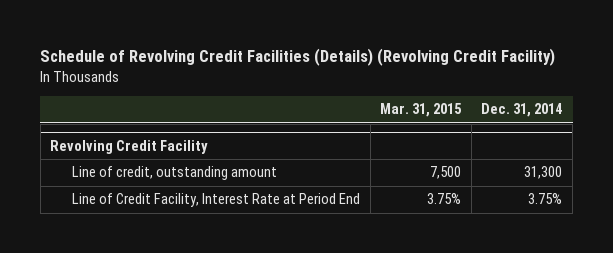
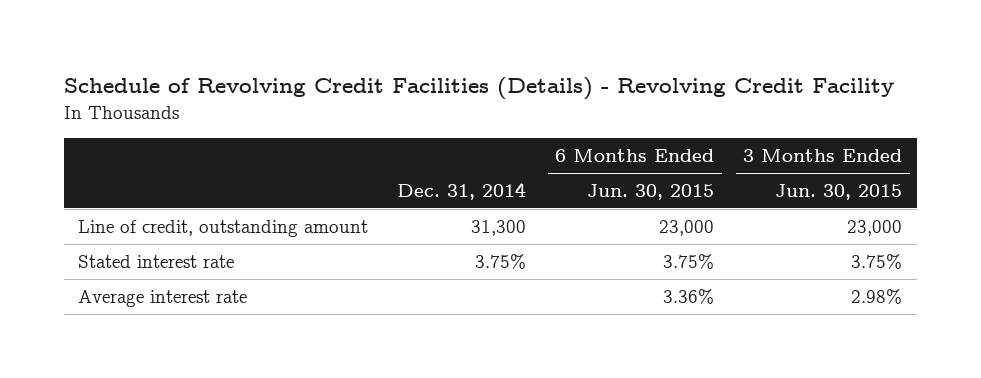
- Schedule of Revolving Credit Facilities (Details) (Revolving Credit Facility)
+ Schedule of Revolving Credit Facilities (Details) - Revolving Credit Facility
- | Mar. 31, 2015 | Dec. 31, 2014
+ | Dec. 31, 2014 | 6 Months Ended Jun. 30, 2015 | 3 Months Ended Jun. 30, 2015
- Revolving Credit Facility
- Line of Credit Facility, Interest Rate at Period End | 3.75% | 3.75%
+ Stated interest rate | 3.75% | 3.75% | 3.75%
+ Average interest rate | | 3.36% | 2.98%

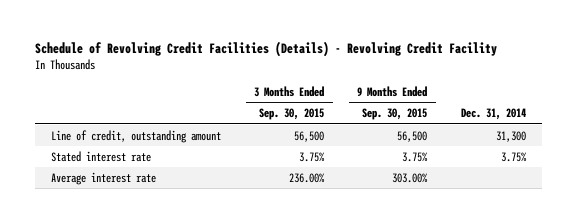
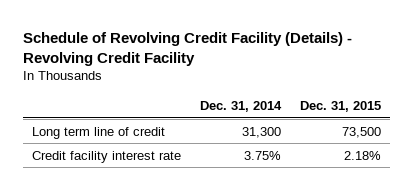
- Schedule of Revolving Credit Facilities (Details) - Revolving Credit Facility
+ Schedule of Revolving Credit Facility (Details) - Revolving Credit Facility
- | 3 Months Ended Sep. 30, 2015 | 9 Months Ended Sep. 30, 2015 | Dec. 31, 2014
+ | Dec. 31, 2014 | Dec. 31, 2015
- Line of credit, outstanding amount | 56,500 | 56,500 | 31,300
- Stated interest rate | 3.75% | 3.75% | 3.75%
- Average interest rate | 236.00% | 303.00% |
+ Long term line of credit | 31,300 | 73,500
+ Credit facility interest rate | 3.75% | 2.18%

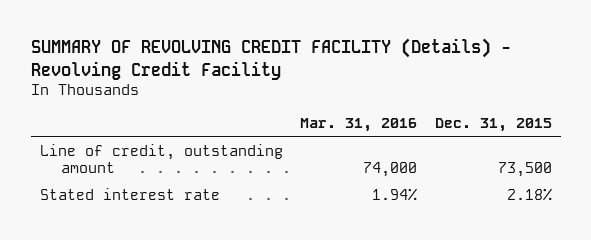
- Schedule of Revolving Credit Facility (Details) - Revolving Credit Facility
+ SUMMARY OF REVOLVING CREDIT FACILITY (Details) - Revolving Credit Facility
- | Dec. 31, 2014 | Dec. 31, 2015
+ | Mar. 31, 2016 | Dec. 31, 2015
- Long term line of credit | 31,300 | 73,500
- Credit facility interest rate | 3.75% | 2.18%
+ Line of credit, outstanding amount | 74,000 | 73,500
+ Stated interest rate | 1.94% | 2.18%

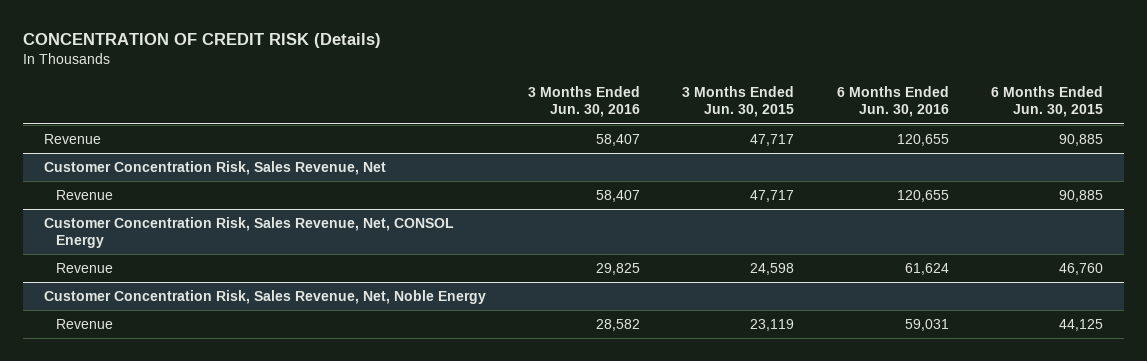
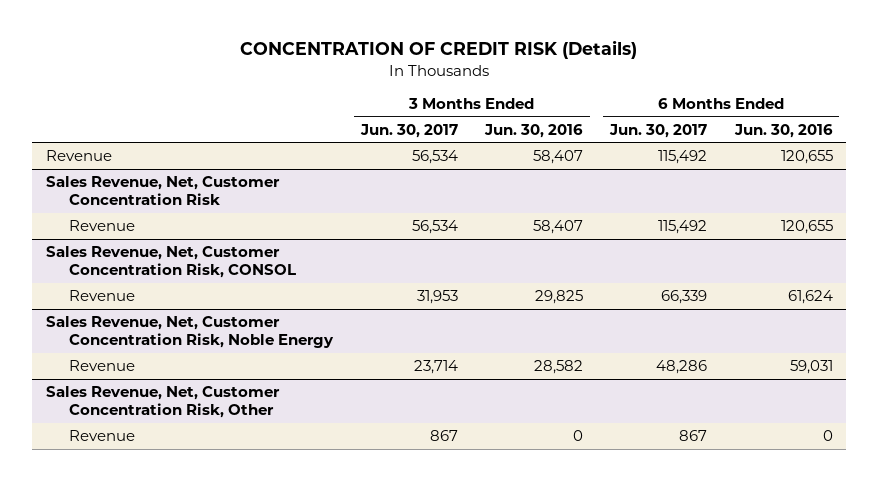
- | 3 Months Ended Jun. 30, 2016 | 3 Months Ended Jun. 30, 2015 | 6 Months Ended Jun. 30, 2016 | 6 Months Ended Jun. 30, 2015
+ | 3 Months Ended Jun. 30, 2017 | 3 Months Ended Jun. 30, 2016 | 6 Months Ended Jun. 30, 2017 | 6 Months Ended Jun. 30, 2016
- Customer Concentration Risk, Sales Revenue, Net
+ Sales Revenue, Net, Customer Concentration Risk
- Customer Concentration Risk, Sales Revenue, Net, CONSOL Energy
+ Sales Revenue, Net, Customer Concentration Risk, CONSOL
- Customer Concentration Risk, Sales Revenue, Net, Noble Energy
+ Sales Revenue, Net, Customer Concentration Risk, Noble Energy
+ Sales Revenue, Net, Customer Concentration Risk, Other
+ Revenue | 867 | 0 | 867 | 0

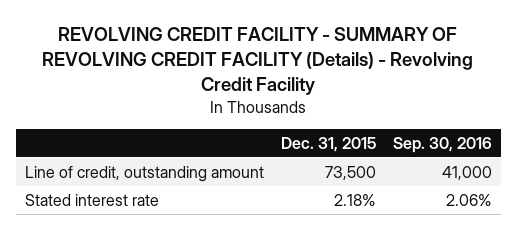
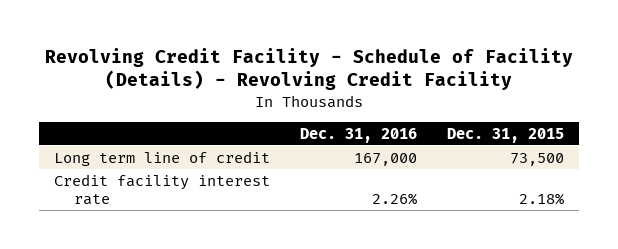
- REVOLVING CREDIT FACILITY - SUMMARY OF REVOLVING CREDIT FACILITY (Details) - Revolving Credit Facility
+ Revolving Credit Facility - Schedule of Facility (Details) - Revolving Credit Facility
- | Dec. 31, 2015 | Sep. 30, 2016
+ | Dec. 31, 2016 | Dec. 31, 2015
- Line of credit, outstanding amount | 73,500 | 41,000
- Stated interest rate | 2.18% | 2.06%
+ Long term line of credit | 167,000 | 73,500
+ Credit facility interest rate | 2.26% | 2.18%

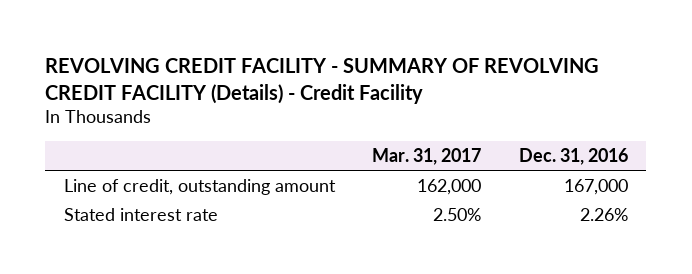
- Revolving Credit Facility - Schedule of Facility (Details) - Revolving Credit Facility
+ REVOLVING CREDIT FACILITY - SUMMARY OF REVOLVING CREDIT FACILITY (Details) - Credit Facility
- | Dec. 31, 2016 | Dec. 31, 2015
+ | Mar. 31, 2017 | Dec. 31, 2016
- Long term line of credit | 167,000 | 73,500
- Credit facility interest rate | 2.26% | 2.18%
+ Line of credit, outstanding amount | 162,000 | 167,000
+ Stated interest rate | 2.50% | 2.26%

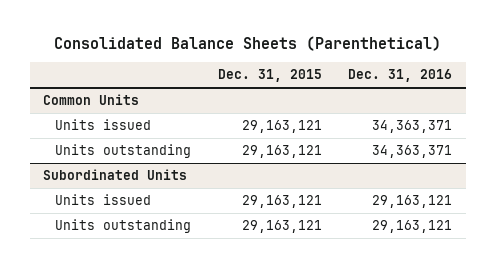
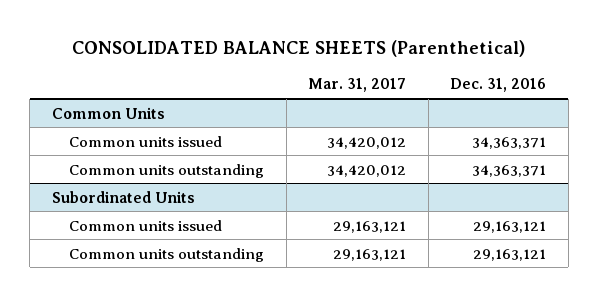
- Consolidated Balance Sheets (Parenthetical)
+ CONSOLIDATED BALANCE SHEETS (Parenthetical)
- | Dec. 31, 2015 | Dec. 31, 2016
+ | Mar. 31, 2017 | Dec. 31, 2016
@ Common Units
- Units issued | 29,163,121 | 34,363,371
- Units outstanding | 29,163,121 | 34,363,371
+ Common units issued | 34,420,012 | 34,363,371
+ Common units outstanding | 34,420,012 | 34,363,371
@ Subordinated Units
- Units issued | 29,163,121 | 29,163,121
- Units outstanding | 29,163,121 | 29,163,121
+ Common units issued | 29,163,121 | 29,163,121
+ Common units outstanding | 29,163,121 | 29,163,121

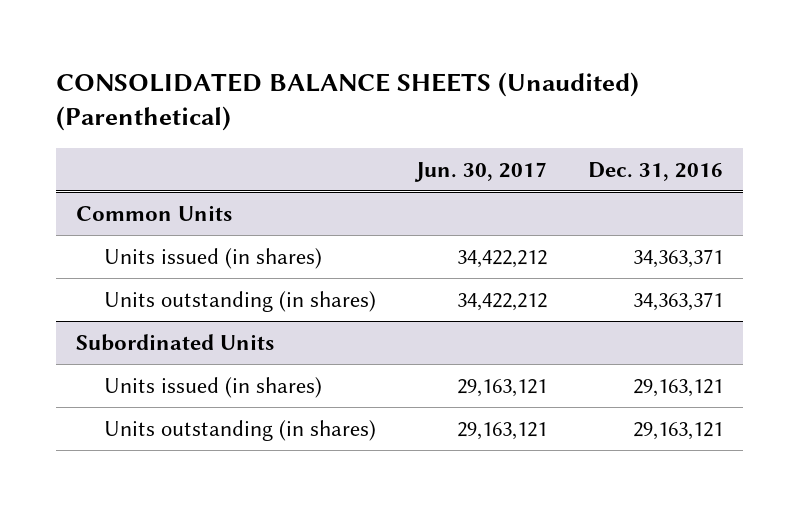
- CONSOLIDATED BALANCE SHEETS (Parenthetical)
+ CONSOLIDATED BALANCE SHEETS (Unaudited) (Parenthetical)
- | Mar. 31, 2017 | Dec. 31, 2016
+ | Jun. 30, 2017 | Dec. 31, 2016
@ Common Units
- Common units issued | 34,420,012 | 34,363,371
- Common units outstanding | 34,420,012 | 34,363,371
+ Units issued (in shares) | 34,422,212 | 34,363,371
+ Units outstanding (in shares) | 34,422,212 | 34,363,371
@ Subordinated Units
- Common units issued | 29,163,121 | 29,163,121
- Common units outstanding | 29,163,121 | 29,163,121
+ Units issued (in shares) | 29,163,121 | 29,163,121
+ Units outstanding (in shares) | 29,163,121 | 29,163,121

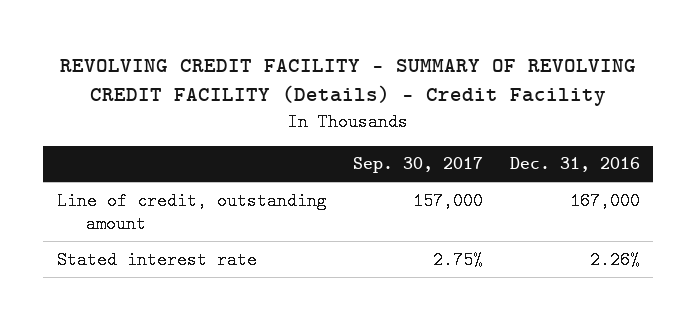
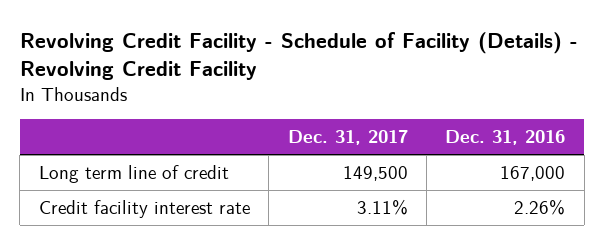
- REVOLVING CREDIT FACILITY - SUMMARY OF REVOLVING CREDIT FACILITY (Details) - Credit Facility
+ Revolving Credit Facility - Schedule of Facility (Details) - Revolving Credit Facility
- | Sep. 30, 2017 | Dec. 31, 2016
+ | Dec. 31, 2017 | Dec. 31, 2016
- Line of credit, outstanding amount | 157,000 | 167,000
- Stated interest rate | 2.75% | 2.26%
+ Long term line of credit | 149,500 | 167,000
+ Credit facility interest rate | 3.11% | 2.26%

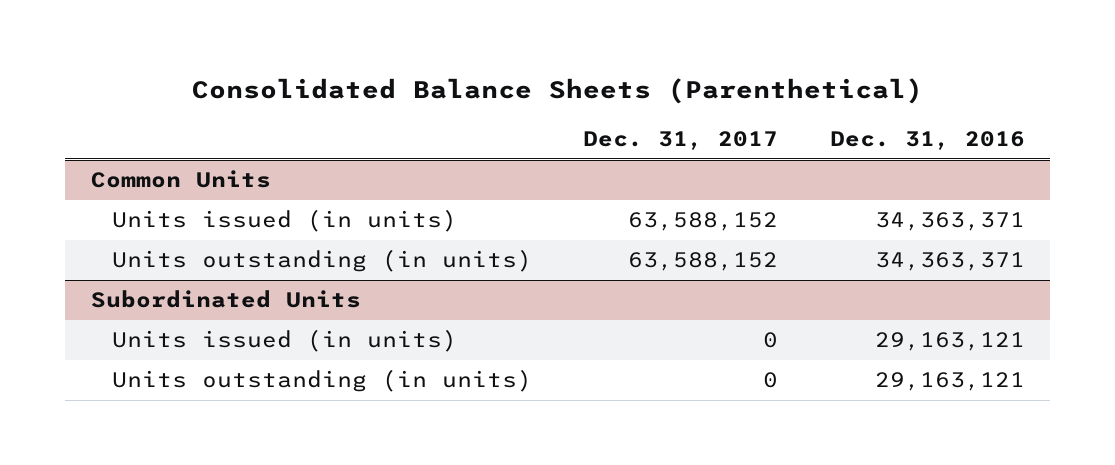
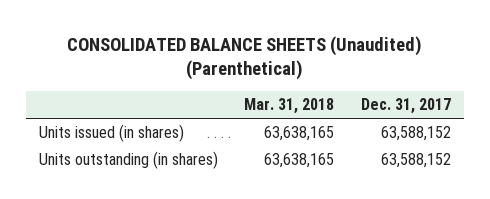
- Consolidated Balance Sheets (Parenthetical)
+ CONSOLIDATED BALANCE SHEETS (Unaudited) (Parenthetical)
- | Dec. 31, 2017 | Dec. 31, 2016
+ | Mar. 31, 2018 | Dec. 31, 2017
- Common Units
- Units issued (in units) | 63,588,152 | 34,363,371
- Units outstanding (in units) | 63,588,152 | 34,363,371
- Subordinated Units
- Units issued (in units) | 0 | 29,163,121
- Units outstanding (in units) | 0 | 29,163,121
+ Units issued (in shares) | 63,638,165 | 63,588,152
+ Units outstanding (in shares) | 63,638,165 | 63,588,152

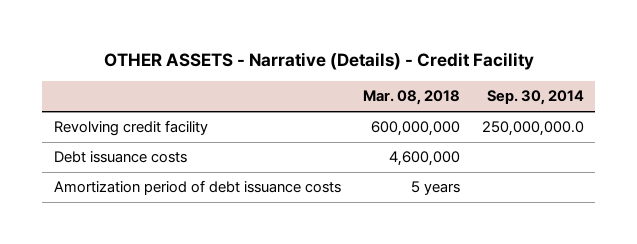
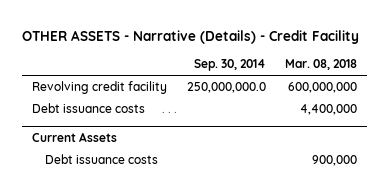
- | Mar. 08, 2018 | Sep. 30, 2014
+ | Sep. 30, 2014 | Mar. 08, 2018
- Debt issuance costs | 4,600,000 |
- Amortization period of debt issuance costs | 5 years |
+ Debt issuance costs | | 4,400,000
+ Current Assets
+ Debt issuance costs | | 900,000

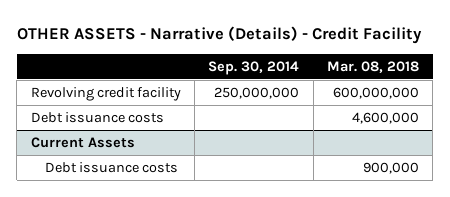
- Revolving credit facility | 250,000,000.0 | 600,000,000
- Debt issuance costs | | 4,400,000
+ Revolving credit facility | 250,000,000 | 600,000,000
+ Debt issuance costs | | 4,600,000

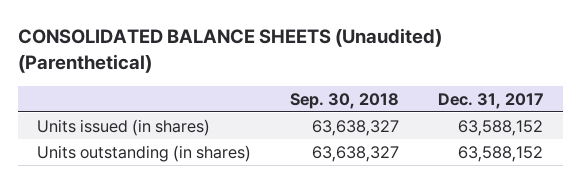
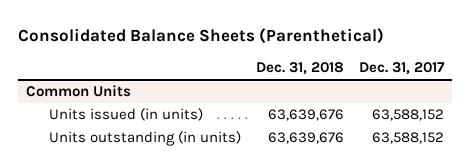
- CONSOLIDATED BALANCE SHEETS (Unaudited) (Parenthetical)
+ Consolidated Balance Sheets (Parenthetical)
- | Sep. 30, 2018 | Dec. 31, 2017
+ | Dec. 31, 2018 | Dec. 31, 2017
- Units issued (in shares) | 63,638,327 | 63,588,152
- Units outstanding (in shares) | 63,638,327 | 63,588,152
+ Common Units
+ Units issued (in units) | 63,639,676 | 63,588,152
+ Units outstanding (in units) | 63,639,676 | 63,588,152

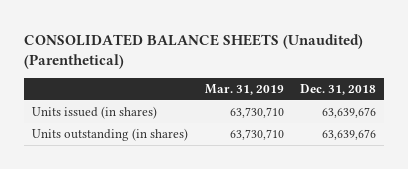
- Consolidated Balance Sheets (Parenthetical)
+ CONSOLIDATED BALANCE SHEETS (Unaudited) (Parenthetical)
- | Dec. 31, 2018 | Dec. 31, 2017
+ | Mar. 31, 2019 | Dec. 31, 2018
- Common Units
- Units issued (in units) | 63,639,676 | 63,588,152
- Units outstanding (in units) | 63,639,676 | 63,588,152
+ Units issued (in shares) | 63,730,710 | 63,639,676
+ Units outstanding (in shares) | 63,730,710 | 63,639,676

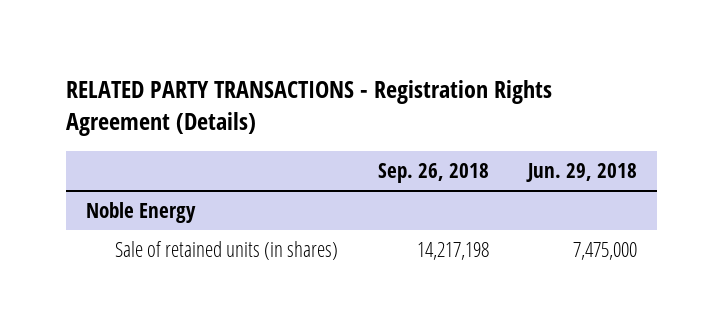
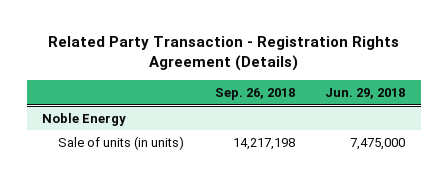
- RELATED PARTY TRANSACTIONS - Registration Rights Agreement (Details)
+ Related Party Transaction - Registration Rights Agreement (Details)
@ Noble Energy
- Sale of retained units (in shares) | 14,217,198 | 7,475,000
+ Sale of units (in units) | 14,217,198 | 7,475,000

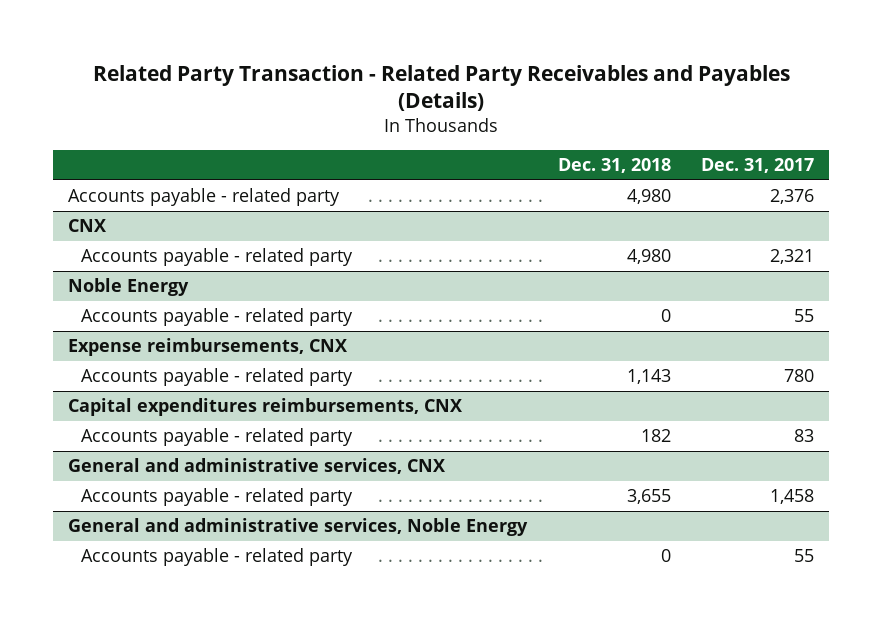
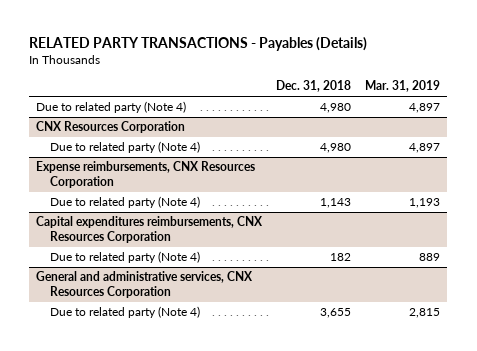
- Related Party Transaction - Related Party Receivables and Payables (Details)
+ RELATED PARTY TRANSACTIONS - Payables (Details)
- | Dec. 31, 2018 | Dec. 31, 2017
+ | Dec. 31, 2018 | Mar. 31, 2019
- Accounts payable - related party | 4,980 | 2,376
- CNX
- Accounts payable - related party | 4,980 | 2,321
- Noble Energy
- Accounts payable - related party | 0 | 55
- Expense reimbursements, CNX
- Accounts payable - related party | 1,143 | 780
- Capital expenditures reimbursements, CNX
- Accounts payable - related party | 182 | 83
- General and administrative services, CNX
- Accounts payable - related party | 3,655 | 1,458
- General and administrative services, Noble Energy
- Accounts payable - related party | 0 | 55
+ Due to related party (Note 4) | 4,980 | 4,897
+ CNX Resources Corporation
+ Due to related party (Note 4) | 4,980 | 4,897
+ Expense reimbursements, CNX Resources Corporation
+ Due to related party (Note 4) | 1,143 | 1,193
+ Capital expenditures reimbursements, CNX Resources Corporation
+ Due to related party (Note 4) | 182 | 889
+ General and administrative services, CNX Resources Corporation
+ Due to related party (Note 4) | 3,655 | 2,815

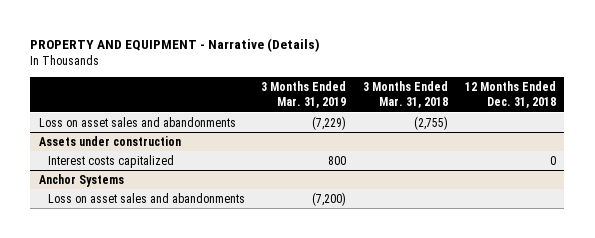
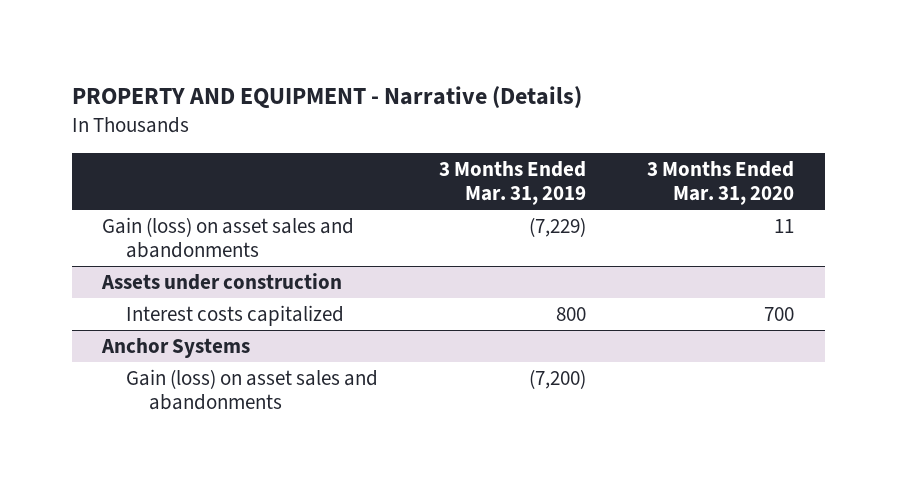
- | 3 Months Ended Mar. 31, 2019 | 3 Months Ended Mar. 31, 2018 | 12 Months Ended Dec. 31, 2018
+ | 3 Months Ended Mar. 31, 2019 | 3 Months Ended Mar. 31, 2020
- Loss on asset sales and abandonments | (7,229) | (2,755) |
+ Gain (loss) on asset sales and abandonments | (7,229) | 11
@ Anchor Systems
- Loss on asset sales and abandonments | (7,200) | |
+ Gain (loss) on asset sales and abandonments | (7,200) |

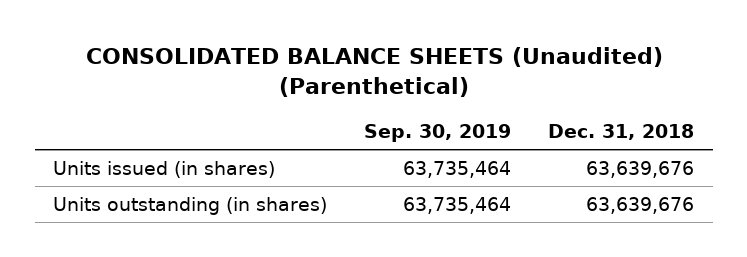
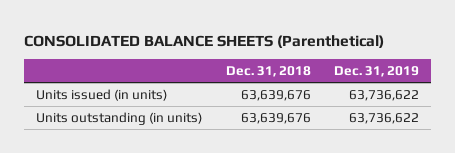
- CONSOLIDATED BALANCE SHEETS (Unaudited) (Parenthetical)
+ CONSOLIDATED BALANCE SHEETS (Parenthetical)
- | Sep. 30, 2019 | Dec. 31, 2018
+ | Dec. 31, 2018 | Dec. 31, 2019
- Units issued (in shares) | 63,735,464 | 63,639,676
- Units outstanding (in shares) | 63,735,464 | 63,639,676
+ Units issued (in units) | 63,639,676 | 63,736,622
+ Units outstanding (in units) | 63,639,676 | 63,736,622

